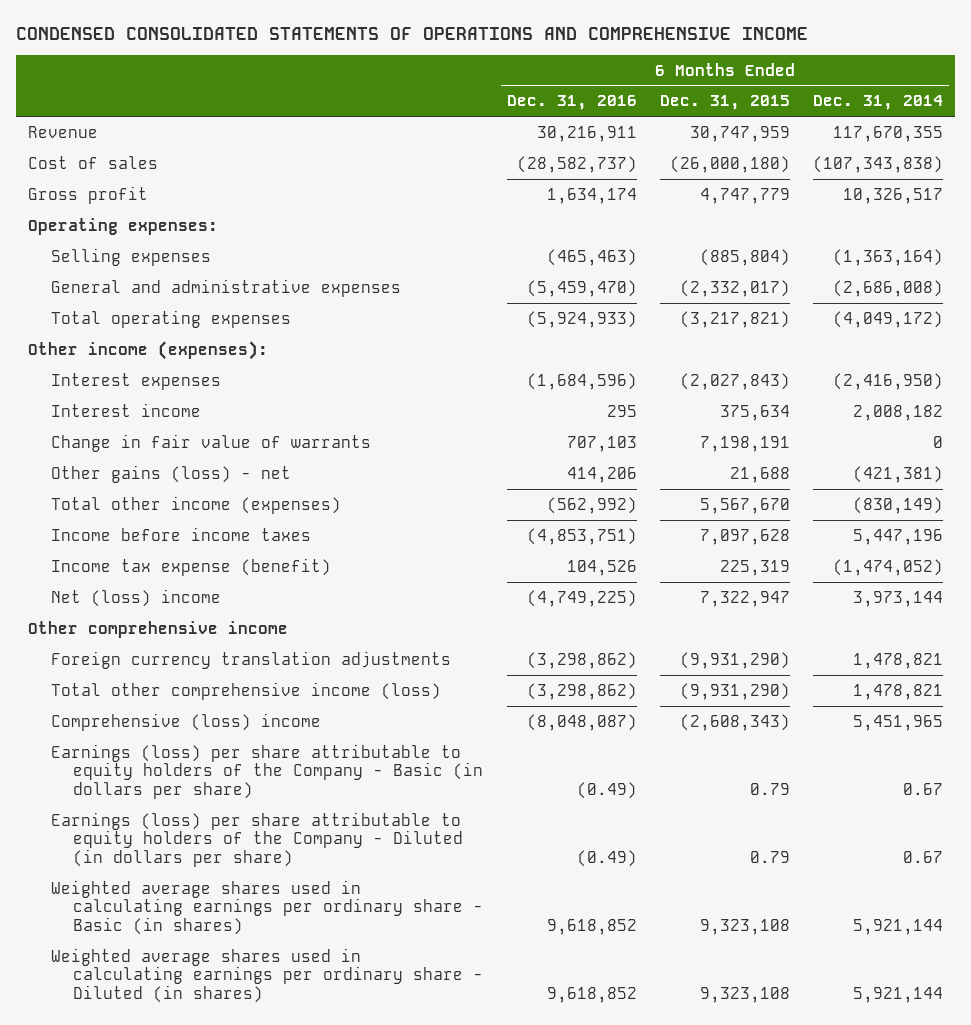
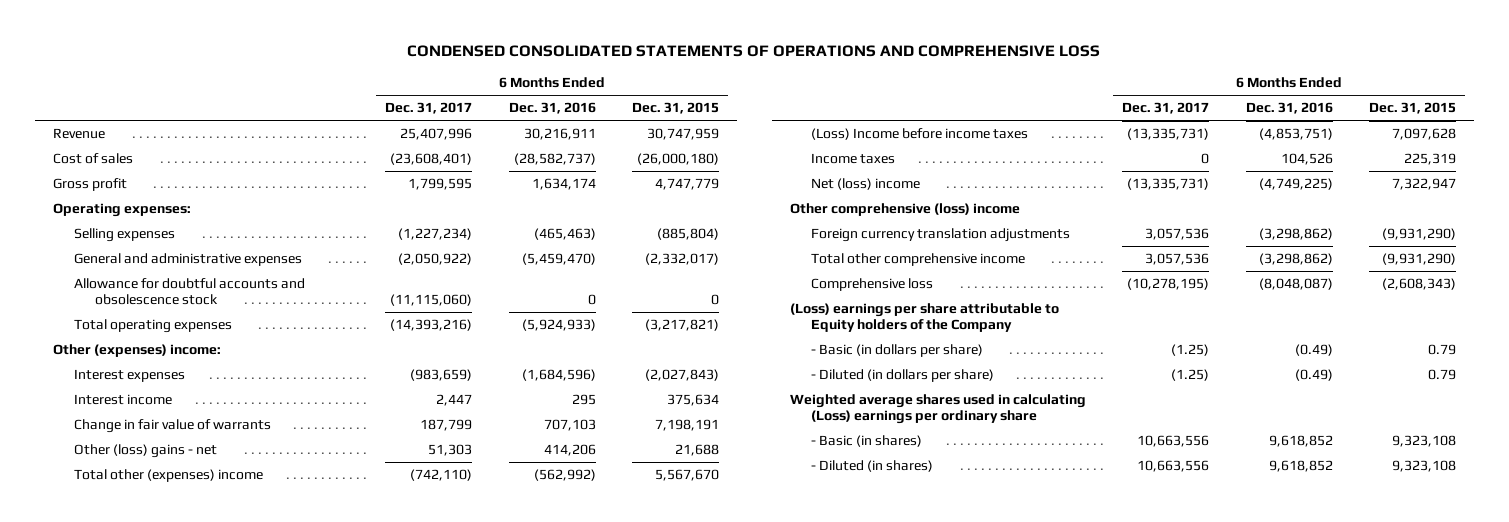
- CONDENSED CONSOLIDATED STATEMENTS OF OPERATIONS AND COMPREHENSIVE INCOME
+ CONDENSED CONSOLIDATED STATEMENTS OF OPERATIONS AND COMPREHENSIVE LOSS
- | 6 Months Ended Dec. 31, 2016 | 6 Months Ended Dec. 31, 2015 | 6 Months Ended Dec. 31, 2014
+ | 6 Months Ended Dec. 31, 2017 | 6 Months Ended Dec. 31, 2016 | 6 Months Ended Dec. 31, 2015
+ Allowance for doubtful accounts and obsolescence stock | (11,115,060) | 0 | 0
- Other income (expenses):
+ Other (expenses) income:
- Other gains (loss) - net | 414,206 | 21,688 | (421,381)
- Total other income (expenses) | (562,992) | 5,567,670 | (830,149)
- Income before income taxes | (4,853,751) | 7,097,628 | 5,447,196
- Income tax expense (benefit) | 104,526 | 225,319 | (1,474,052)
+ Other (loss) gains - net | 51,303 | 414,206 | 21,688
+ Total other (expenses) income | (742,110) | (562,992) | 5,567,670
+ (Loss) Income before income taxes | (13,335,731) | (4,853,751) | 7,097,628
+ Income taxes | 0 | 104,526 | 225,319
- Other comprehensive income
+ Other comprehensive (loss) income
- Total other comprehensive income (loss) | (3,298,862) | (9,931,290) | 1,478,821
- Comprehensive (loss) income | (8,048,087) | (2,608,343) | 5,451,965
- Earnings (loss) per share attributable to equity holders of the Company - Basic (in dollars per share) | (0.49) | 0.79 | 0.67
- Earnings (loss) per share attributable to equity holders of the Company - Diluted (in dollars per share) | (0.49) | 0.79 | 0.67
- Weighted average shares used in calculating earnings per ordinary share - Basic (in shares) | 9,618,852 | 9,323,108 | 5,921,144
- Weighted average shares used in calculating earnings per ordinary share - Diluted (in shares) | 9,618,852 | 9,323,108 | 5,921,144
+ Total other comprehensive income | 3,057,536 | (3,298,862) | (9,931,290)
+ Comprehensive loss | (10,278,195) | (8,048,087) | (2,608,343)
+ (Loss) earnings per share attributable to Equity holders of the Company
+ - Basic (in dollars per share) | (1.25) | (0.49) | 0.79
+ - Diluted (in dollars per share) | (1.25) | (0.49) | 0.79
+ Weighted average shares used in calculating (Loss) earnings per ordinary share
+ - Basic (in shares) | 10,663,556 | 9,618,852 | 9,323,108
+ - Diluted (in shares) | 10,663,556 | 9,618,852 | 9,323,108

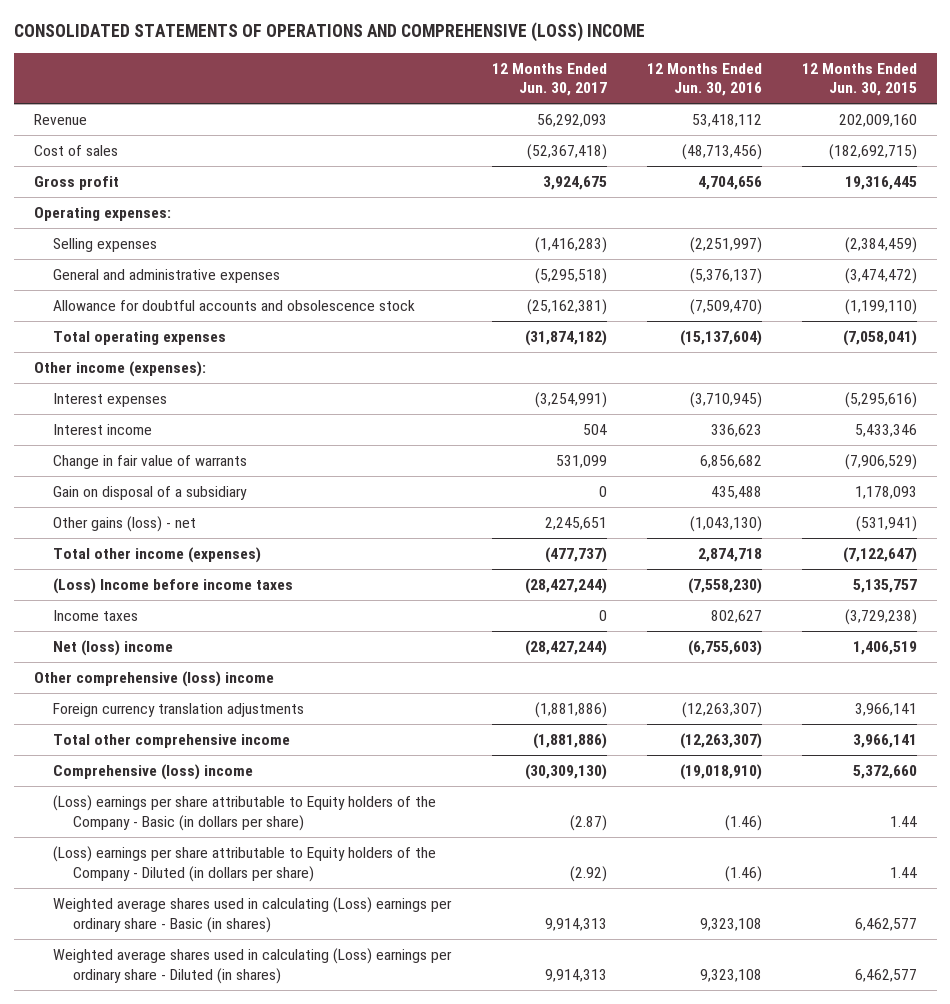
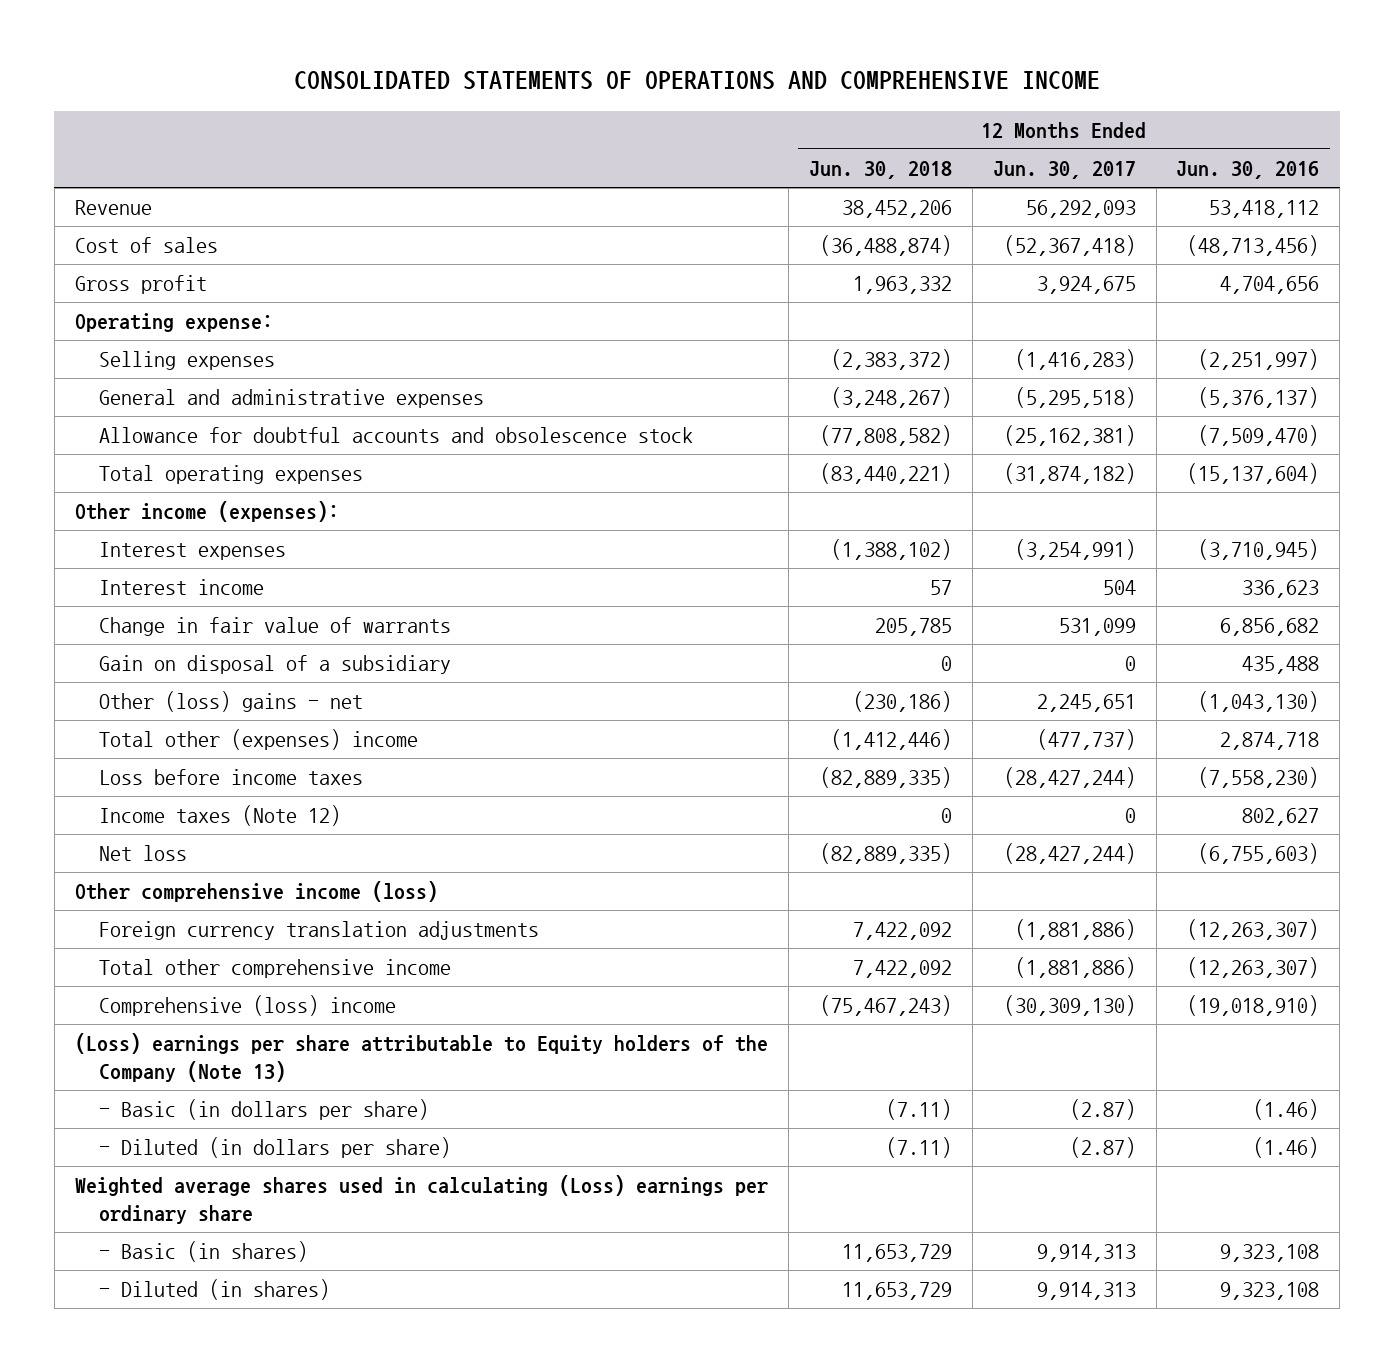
- CONSOLIDATED STATEMENTS OF OPERATIONS AND COMPREHENSIVE (LOSS) INCOME
+ CONSOLIDATED STATEMENTS OF OPERATIONS AND COMPREHENSIVE INCOME
- | 12 Months Ended Jun. 30, 2017 | 12 Months Ended Jun. 30, 2016 | 12 Months Ended Jun. 30, 2015
+ | 12 Months Ended Jun. 30, 2018 | 12 Months Ended Jun. 30, 2017 | 12 Months Ended Jun. 30, 2016
- Operating expenses:
+ Operating expense:
- Other gains (loss) - net | 2,245,651 | (1,043,130) | (531,941)
- Total other income (expenses) | (477,737) | 2,874,718 | (7,122,647)
- (Loss) Income before income taxes | (28,427,244) | (7,558,230) | 5,135,757
- Income taxes | 0 | 802,627 | (3,729,238)
- Net (loss) income | (28,427,244) | (6,755,603) | 1,406,519
- Other comprehensive (loss) income
+ Other (loss) gains - net | (230,186) | 2,245,651 | (1,043,130)
+ Total other (expenses) income | (1,412,446) | (477,737) | 2,874,718
+ Loss before income taxes | (82,889,335) | (28,427,244) | (7,558,230)
+ Income taxes (Note 12) | 0 | 0 | 802,627
+ Net loss | (82,889,335) | (28,427,244) | (6,755,603)
+ Other comprehensive income (loss)
- (Loss) earnings per share attributable to Equity holders of the Company - Basic (in dollars per share) | (2.87) | (1.46) | 1.44
- (Loss) earnings per share attributable to Equity holders of the Company - Diluted (in dollars per share) | (2.92) | (1.46) | 1.44
- Weighted average shares used in calculating (Loss) earnings per ordinary share - Basic (in shares) | 9,914,313 | 9,323,108 | 6,462,577
- Weighted average shares used in calculating (Loss) earnings per ordinary share - Diluted (in shares) | 9,914,313 | 9,323,108 | 6,462,577
+ (Loss) earnings per share attributable to Equity holders of the Company (Note 13)
+ - Basic (in dollars per share) | (7.11) | (2.87) | (1.46)
+ - Diluted (in dollars per share) | (7.11) | (2.87) | (1.46)
+ Weighted average shares used in calculating (Loss) earnings per ordinary share
+ - Basic (in shares) | 11,653,729 | 9,914,313 | 9,323,108
+ - Diluted (in shares) | 11,653,729 | 9,914,313 | 9,323,108

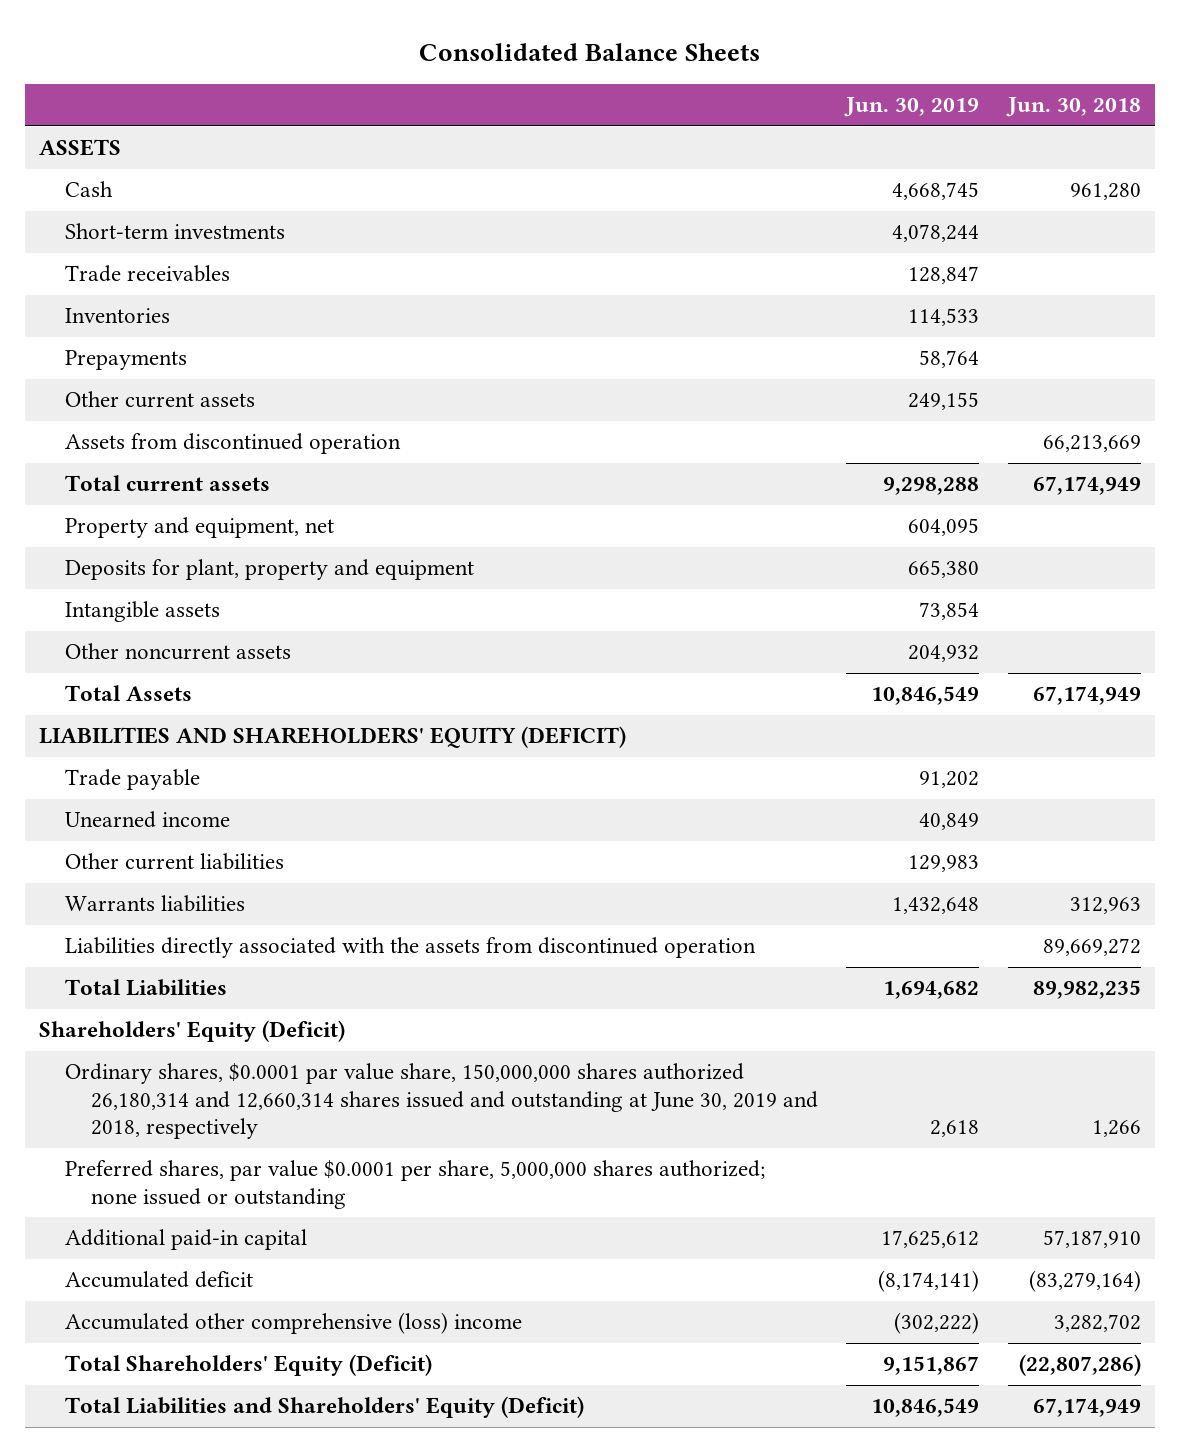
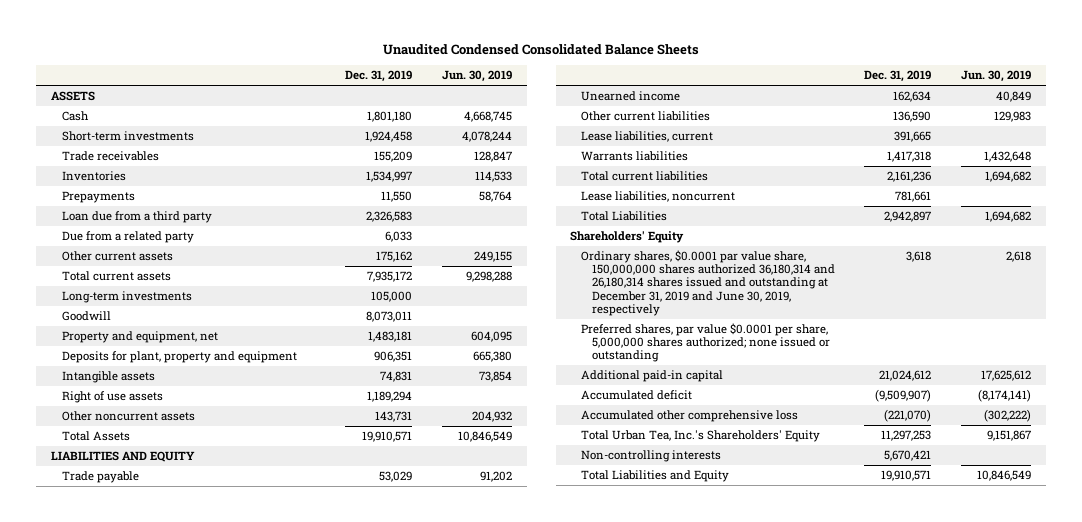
- Consolidated Balance Sheets
+ Unaudited Condensed Consolidated Balance Sheets
- | Jun. 30, 2019 | Jun. 30, 2018
+ | Dec. 31, 2019 | Jun. 30, 2019
+ Loan due from a third party | 2,326,583 |
+ Due from a related party | 6,033 |
- Assets from discontinued operation | | 66,213,669
+ Long-term investments | 105,000 |
+ Goodwill | 8,073,011 |
+ Right of use assets | 1,189,294 |
- LIABILITIES AND SHAREHOLDERS' EQUITY (DEFICIT)
+ LIABILITIES AND EQUITY
+ Lease liabilities, current | 391,665 |
- Liabilities directly associated with the assets from discontinued operation | | 89,669,272
+ Total current liabilities | 2,161,236 | 1,694,682
+ Lease liabilities, noncurrent | 781,661 |
- Shareholders' Equity (Deficit)
- Ordinary shares, $0.0001 par value share, 150,000,000 shares authorized 26,180,314 and 12,660,314 shares issued and outstanding at June 30, 2019 and 2018, respectively | 2,618 | 1,266
+ Shareholders' Equity
+ Ordinary shares, $0.0001 par value share, 150,000,000 shares authorized 36,180,314 and 26,180,314 shares issued and outstanding at December 31, 2019 and June 30, 2019, respectively | 3,618 | 2,618
- Accumulated other comprehensive (loss) income | (302,222) | 3,282,702
- Total Shareholders' Equity (Deficit) | 9,151,867 | (22,807,286)
- Total Liabilities and Shareholders' Equity (Deficit) | 10,846,549 | 67,174,949
+ Accumulated other comprehensive loss | (221,070) | (302,222)
+ Total Urban Tea, Inc.'s Shareholders' Equity | 11,297,253 | 9,151,867
+ Non-controlling interests | 5,670,421 |
+ Total Liabilities and Equity | 19,910,571 | 10,846,549

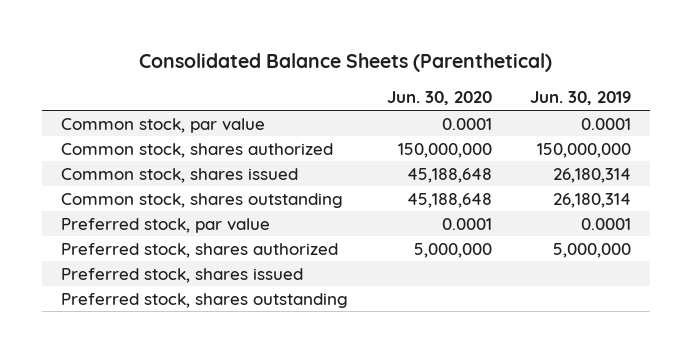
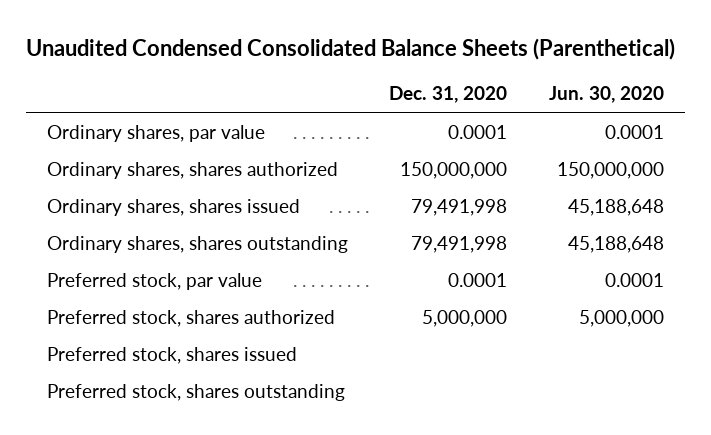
- Consolidated Balance Sheets (Parenthetical)
+ Unaudited Condensed Consolidated Balance Sheets (Parenthetical)
- | Jun. 30, 2020 | Jun. 30, 2019
+ | Dec. 31, 2020 | Jun. 30, 2020
- Common stock, par value | 0.0001 | 0.0001
- Common stock, shares authorized | 150,000,000 | 150,000,000
- Common stock, shares issued | 45,188,648 | 26,180,314
- Common stock, shares outstanding | 45,188,648 | 26,180,314
+ Ordinary shares, par value | 0.0001 | 0.0001
+ Ordinary shares, shares authorized | 150,000,000 | 150,000,000
+ Ordinary shares, shares issued | 79,491,998 | 45,188,648
+ Ordinary shares, shares outstanding | 79,491,998 | 45,188,648

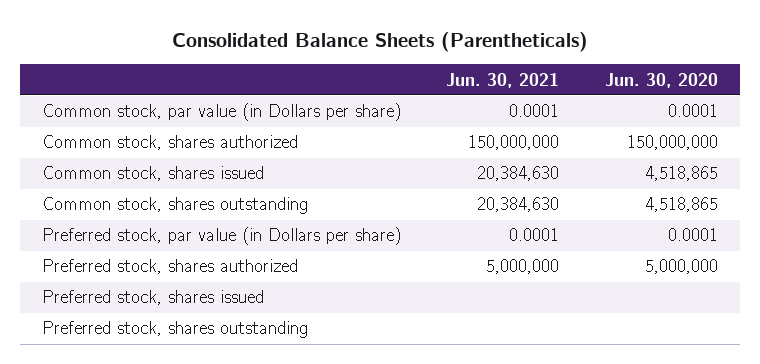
- Unaudited Condensed Consolidated Balance Sheets (Parenthetical)
+ Consolidated Balance Sheets (Parentheticals)
- | Dec. 31, 2020 | Jun. 30, 2020
+ | Jun. 30, 2021 | Jun. 30, 2020
- Ordinary shares, par value | 0.0001 | 0.0001
- Ordinary shares, shares authorized | 150,000,000 | 150,000,000
- Ordinary shares, shares issued | 79,491,998 | 45,188,648
- Ordinary shares, shares outstanding | 79,491,998 | 45,188,648
- Preferred stock, par value | 0.0001 | 0.0001
+ Common stock, par value (in Dollars per share) | 0.0001 | 0.0001
+ Common stock, shares authorized | 150,000,000 | 150,000,000
+ Common stock, shares issued | 20,384,630 | 4,518,865
+ Common stock, shares outstanding | 20,384,630 | 4,518,865
+ Preferred stock, par value (in Dollars per share) | 0.0001 | 0.0001

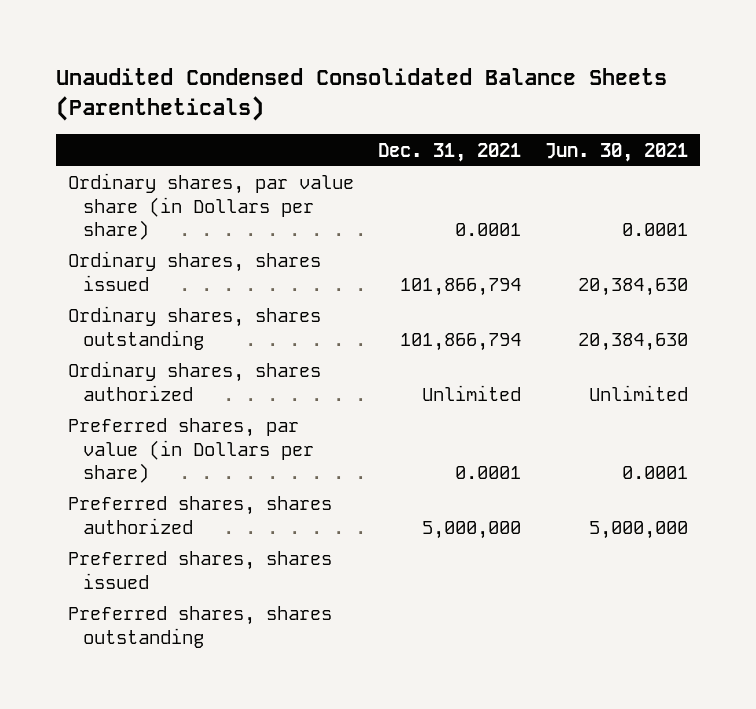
- Consolidated Balance Sheets (Parentheticals)
+ Unaudited Condensed Consolidated Balance Sheets (Parentheticals)
- | Jun. 30, 2021 | Jun. 30, 2020
+ | Dec. 31, 2021 | Jun. 30, 2021
- Common stock, par value (in Dollars per share) | 0.0001 | 0.0001
- Common stock, shares authorized | 150,000,000 | 150,000,000
- Common stock, shares issued | 20,384,630 | 4,518,865
- Common stock, shares outstanding | 20,384,630 | 4,518,865
- Preferred stock, par value (in Dollars per share) | 0.0001 | 0.0001
- Preferred stock, shares authorized | 5,000,000 | 5,000,000
- Preferred stock, shares issued
- Preferred stock, shares outstanding
+ Ordinary shares, par value share (in Dollars per share) | 0.0001 | 0.0001
+ Ordinary shares, shares issued | 101,866,794 | 20,384,630
+ Ordinary shares, shares outstanding | 101,866,794 | 20,384,630
+ Ordinary shares, shares authorized | Unlimited | Unlimited
+ Preferred shares, par value (in Dollars per share) | 0.0001 | 0.0001
+ Preferred shares, shares authorized | 5,000,000 | 5,000,000
+ Preferred shares, shares issued
+ Preferred shares, shares outstanding

